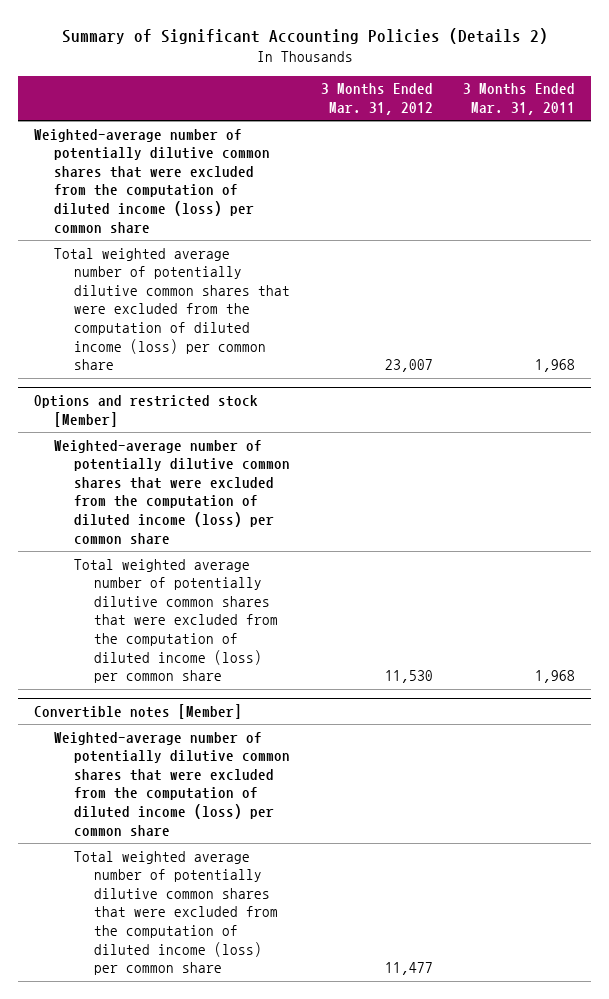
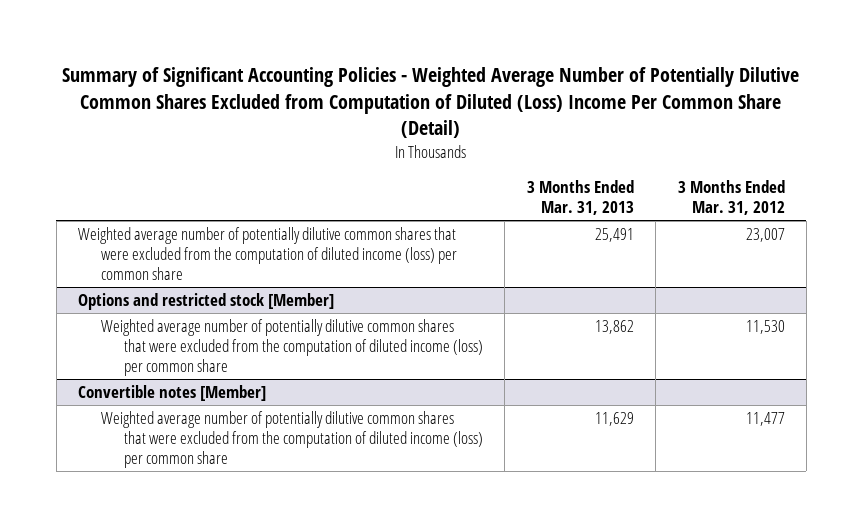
- Summary of Significant Accounting Policies (Details 2)
+ Summary of Significant Accounting Policies - Weighted Average Number of Potentially Dilutive Common Shares Excluded from Computation of Diluted (Loss) Income Per Common Share (Detail)
- | 3 Months Ended Mar. 31, 2012 | 3 Months Ended Mar. 31, 2011
+ | 3 Months Ended Mar. 31, 2013 | 3 Months Ended Mar. 31, 2012
- Weighted-average number of potentially dilutive common shares that were excluded from the computation of diluted income (loss) per common share
- Total weighted average number of potentially dilutive common shares that were excluded from the computation of diluted income (loss) per common share | 23,007 | 1,968
+ Weighted average number of potentially dilutive common shares that were excluded from the computation of diluted income (loss) per common share | 25,491 | 23,007
@ Options and restricted stock [Member]
- Weighted-average number of potentially dilutive common shares that were excluded from the computation of diluted income (loss) per common share
- Total weighted average number of potentially dilutive common shares that were excluded from the computation of diluted income (loss) per common share | 11,530 | 1,968
+ Weighted average number of potentially dilutive common shares that were excluded from the computation of diluted income (loss) per common share | 13,862 | 11,530
@ Convertible notes [Member]
- Weighted-average number of potentially dilutive common shares that were excluded from the computation of diluted income (loss) per common share
- Total weighted average number of potentially dilutive common shares that were excluded from the computation of diluted income (loss) per common share | 11,477 |
+ Weighted average number of potentially dilutive common shares that were excluded from the computation of diluted income (loss) per common share | 11,629 | 11,477

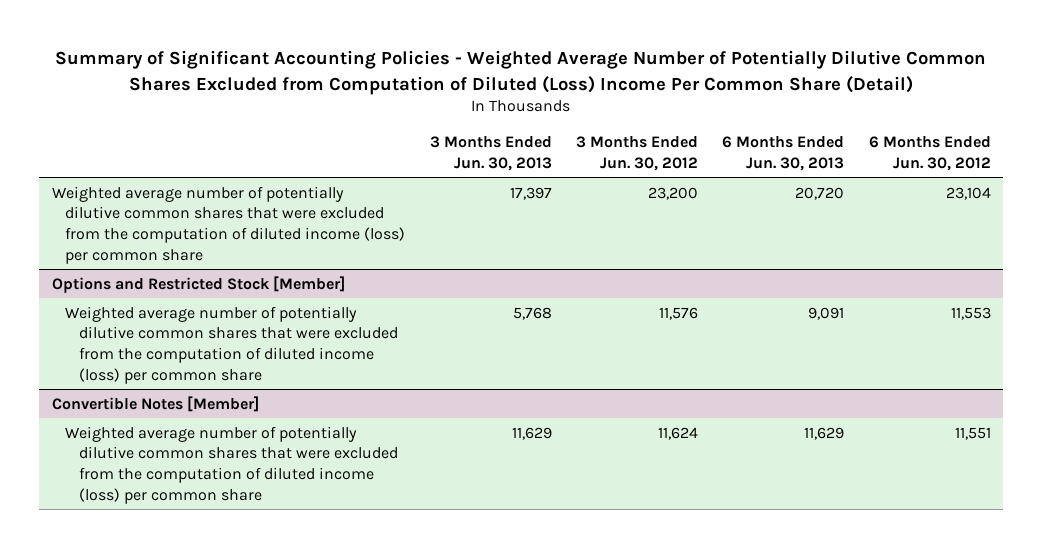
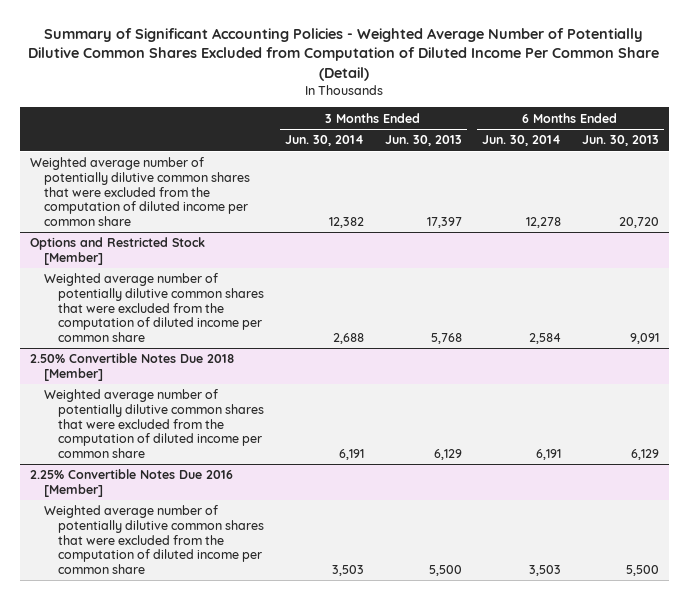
- Summary of Significant Accounting Policies - Weighted Average Number of Potentially Dilutive Common Shares Excluded from Computation of Diluted (Loss) Income Per Common Share (Detail)
+ Summary of Significant Accounting Policies - Weighted Average Number of Potentially Dilutive Common Shares Excluded from Computation of Diluted Income Per Common Share (Detail)
- | 3 Months Ended Jun. 30, 2013 | 3 Months Ended Jun. 30, 2012 | 6 Months Ended Jun. 30, 2013 | 6 Months Ended Jun. 30, 2012
+ | 3 Months Ended Jun. 30, 2014 | 3 Months Ended Jun. 30, 2013 | 6 Months Ended Jun. 30, 2014 | 6 Months Ended Jun. 30, 2013
- Weighted average number of potentially dilutive common shares that were excluded from the computation of diluted income (loss) per common share | 17,397 | 23,200 | 20,720 | 23,104
+ Weighted average number of potentially dilutive common shares that were excluded from the computation of diluted income per common share | 12,382 | 17,397 | 12,278 | 20,720
@ Options and Restricted Stock [Member]
- Weighted average number of potentially dilutive common shares that were excluded from the computation of diluted income (loss) per common share | 5,768 | 11,576 | 9,091 | 11,553
- Convertible Notes [Member]
- Weighted average number of potentially dilutive common shares that were excluded from the computation of diluted income (loss) per common share | 11,629 | 11,624 | 11,629 | 11,551
@ Options and Restricted Stock [Member]
+ Weighted average number of potentially dilutive common shares that were excluded from the computation of diluted income per common share | 2,688 | 5,768 | 2,584 | 9,091
+ 2.50% Convertible Notes Due 2018 [Member]
+ Weighted average number of potentially dilutive common shares that were excluded from the computation of diluted income per common share | 6,191 | 6,129 | 6,191 | 6,129
+ 2.25% Convertible Notes Due 2016 [Member]
+ Weighted average number of potentially dilutive common shares that were excluded from the computation of diluted income per common share | 3,503 | 5,500 | 3,503 | 5,500

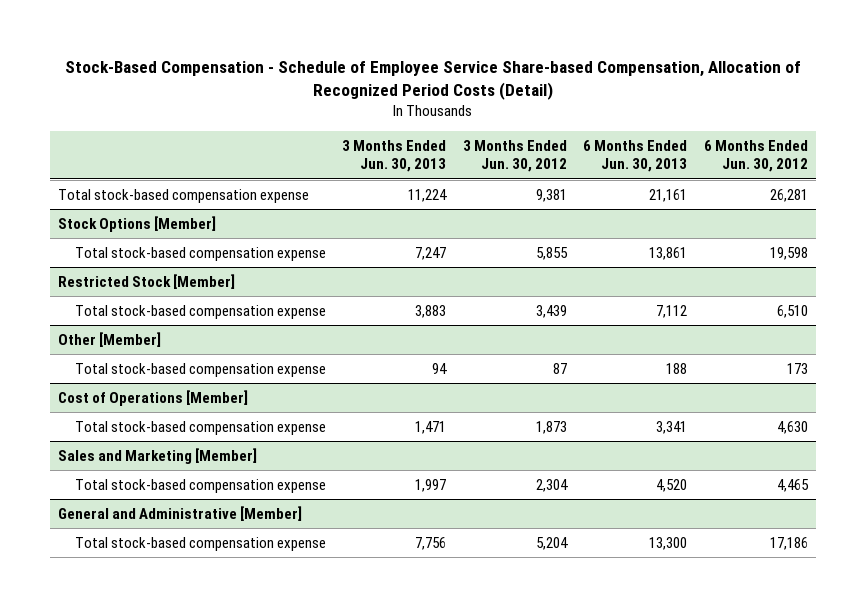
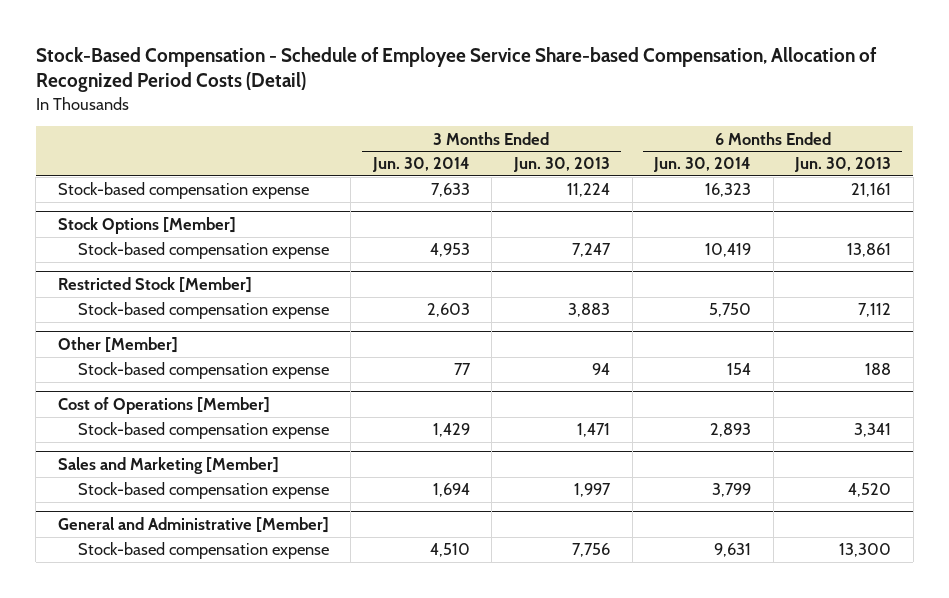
- | 3 Months Ended Jun. 30, 2013 | 3 Months Ended Jun. 30, 2012 | 6 Months Ended Jun. 30, 2013 | 6 Months Ended Jun. 30, 2012
+ | 3 Months Ended Jun. 30, 2014 | 3 Months Ended Jun. 30, 2013 | 6 Months Ended Jun. 30, 2014 | 6 Months Ended Jun. 30, 2013
- Total stock-based compensation expense | 11,224 | 9,381 | 21,161 | 26,281
+ Stock-based compensation expense | 7,633 | 11,224 | 16,323 | 21,161
@ Stock Options [Member]
- Total stock-based compensation expense | 7,247 | 5,855 | 13,861 | 19,598
+ Stock-based compensation expense | 4,953 | 7,247 | 10,419 | 13,861
@ Restricted Stock [Member]
- Total stock-based compensation expense | 3,883 | 3,439 | 7,112 | 6,510
+ Stock-based compensation expense | 2,603 | 3,883 | 5,750 | 7,112
@ Other [Member]
- Total stock-based compensation expense | 94 | 87 | 188 | 173
+ Stock-based compensation expense | 77 | 94 | 154 | 188
@ Cost of Operations [Member]
- Total stock-based compensation expense | 1,471 | 1,873 | 3,341 | 4,630
+ Stock-based compensation expense | 1,429 | 1,471 | 2,893 | 3,341
@ Sales and Marketing [Member]
- Total stock-based compensation expense | 1,997 | 2,304 | 4,520 | 4,465
+ Stock-based compensation expense | 1,694 | 1,997 | 3,799 | 4,520
@ General and Administrative [Member]
- Total stock-based compensation expense | 7,756 | 5,204 | 13,300 | 17,186
+ Stock-based compensation expense | 4,510 | 7,756 | 9,631 | 13,300

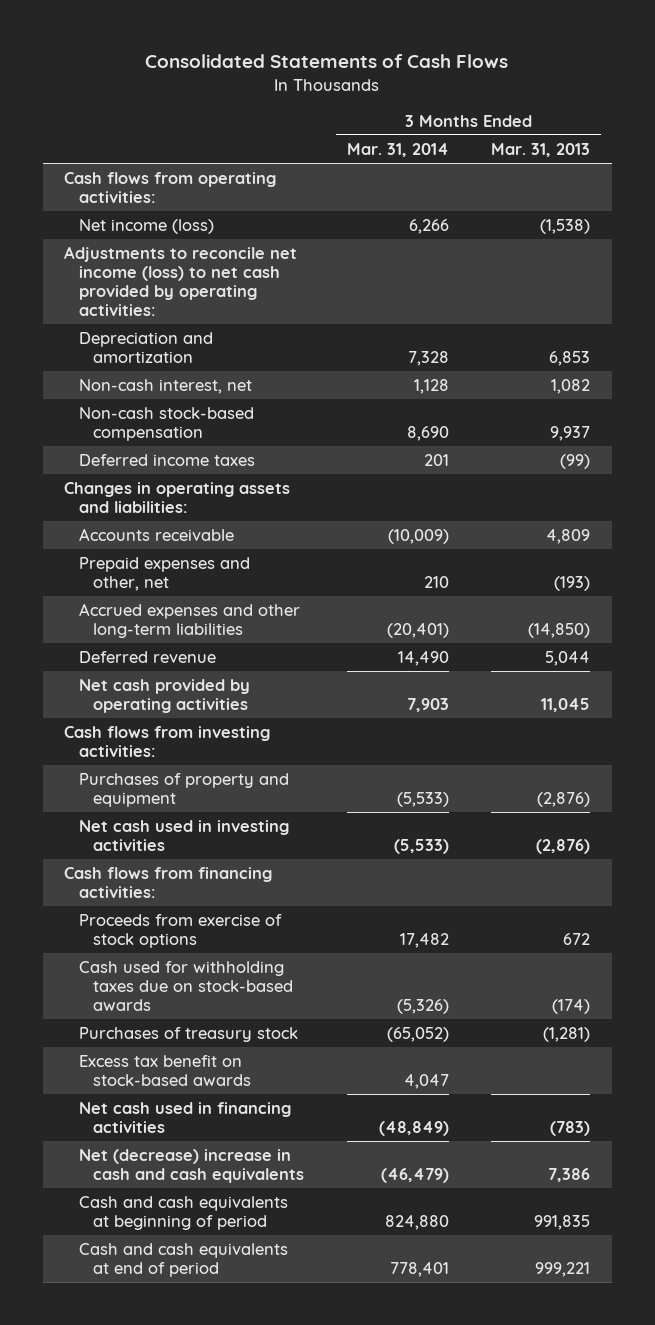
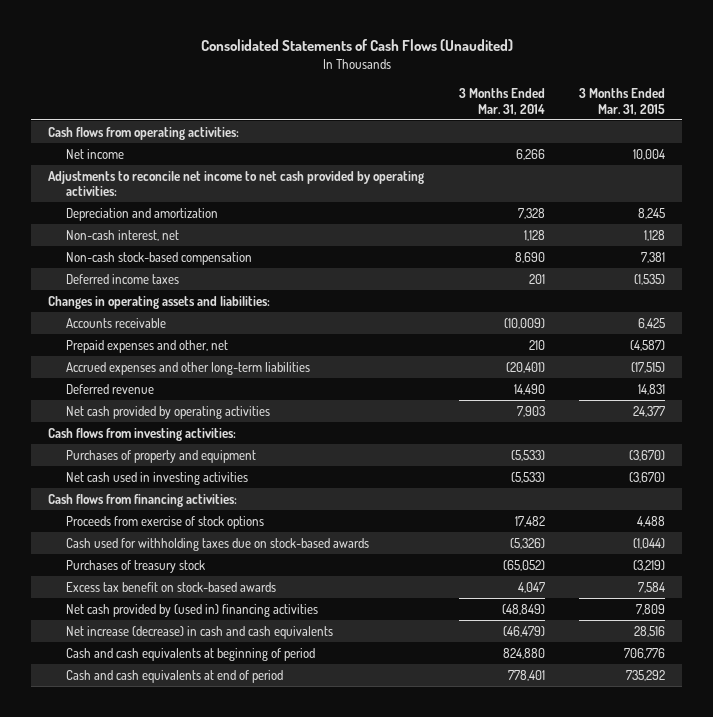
- Consolidated Statements of Cash Flows
+ Consolidated Statements of Cash Flows (Unaudited)
- | 3 Months Ended Mar. 31, 2014 | 3 Months Ended Mar. 31, 2013
+ | 3 Months Ended Mar. 31, 2014 | 3 Months Ended Mar. 31, 2015
- Net income (loss) | 6,266 | (1,538)
- Adjustments to reconcile net income (loss) to net cash provided by operating activities:
+ Net income | 6,266 | 10,004
+ Adjustments to reconcile net income to net cash provided by operating activities:
- Net cash used in financing activities | (48,849) | (783)
- Net (decrease) increase in cash and cash equivalents | (46,479) | 7,386
+ Net cash provided by (used in) financing activities | (48,849) | 7,809
+ Net increase (decrease) in cash and cash equivalents | (46,479) | 28,516

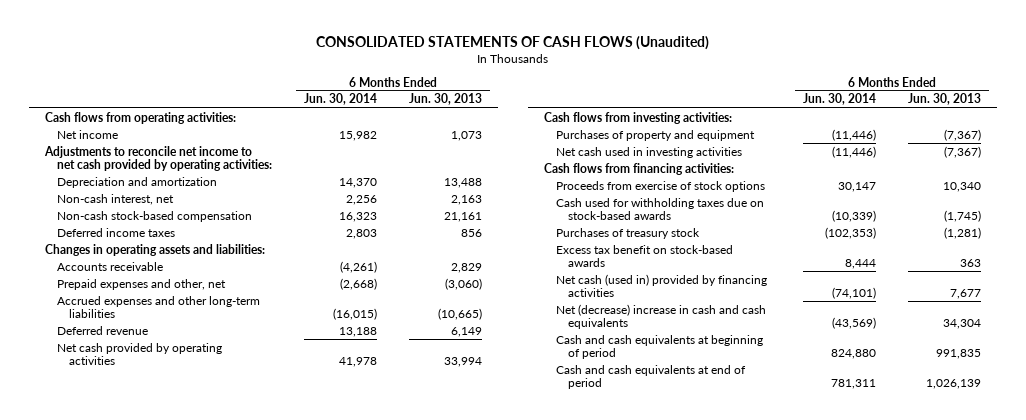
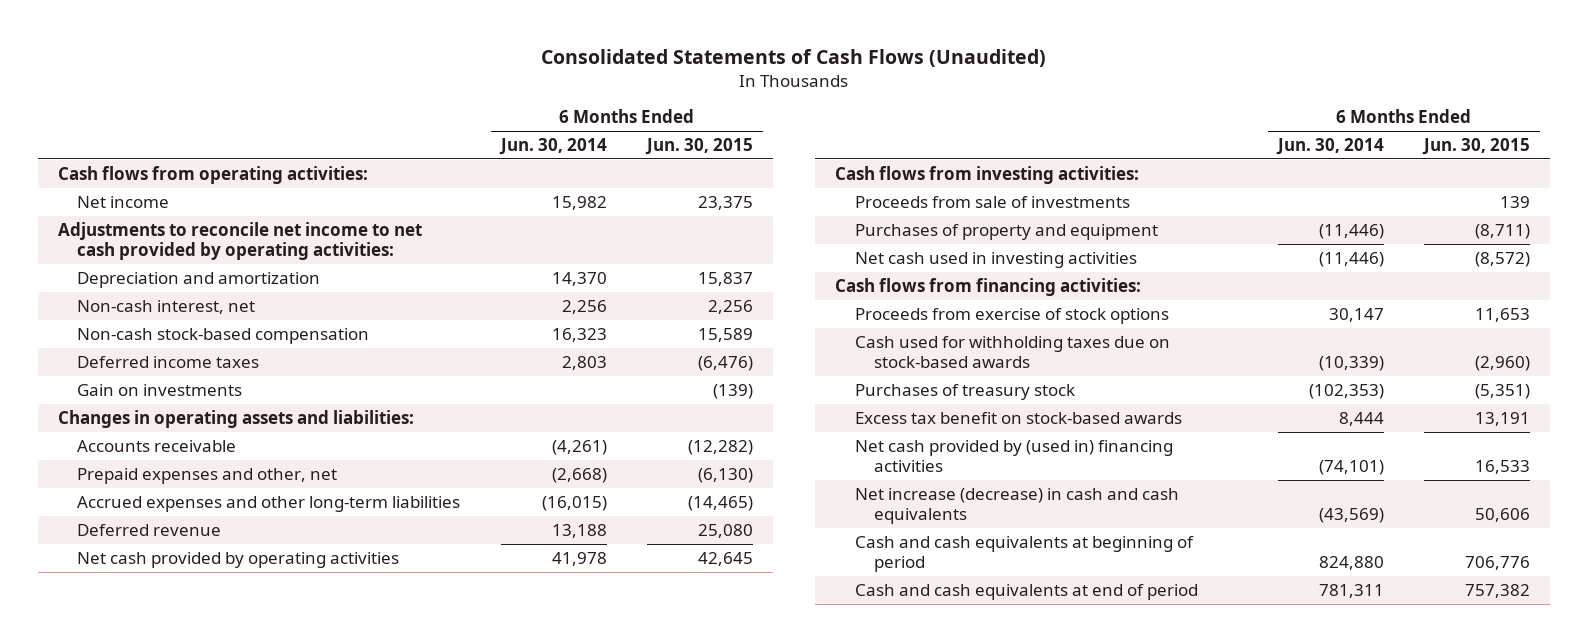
- CONSOLIDATED STATEMENTS OF CASH FLOWS (Unaudited)
+ Consolidated Statements of Cash Flows (Unaudited)
- | 6 Months Ended Jun. 30, 2014 | 6 Months Ended Jun. 30, 2013
+ | 6 Months Ended Jun. 30, 2014 | 6 Months Ended Jun. 30, 2015
+ Gain on investments | | (139)
+ Proceeds from sale of investments | | 139
- Net cash (used in) provided by financing activities | (74,101) | 7,677
- Net (decrease) increase in cash and cash equivalents | (43,569) | 34,304
+ Net cash provided by (used in) financing activities | (74,101) | 16,533
+ Net increase (decrease) in cash and cash equivalents | (43,569) | 50,606

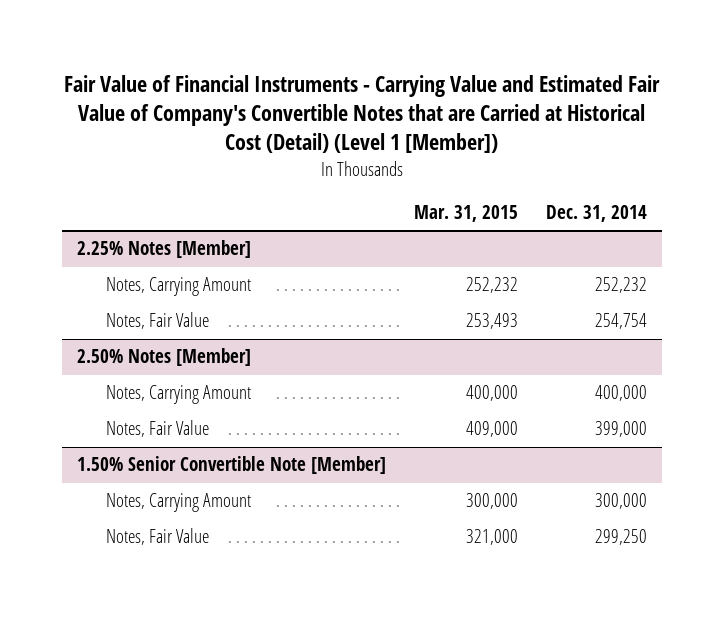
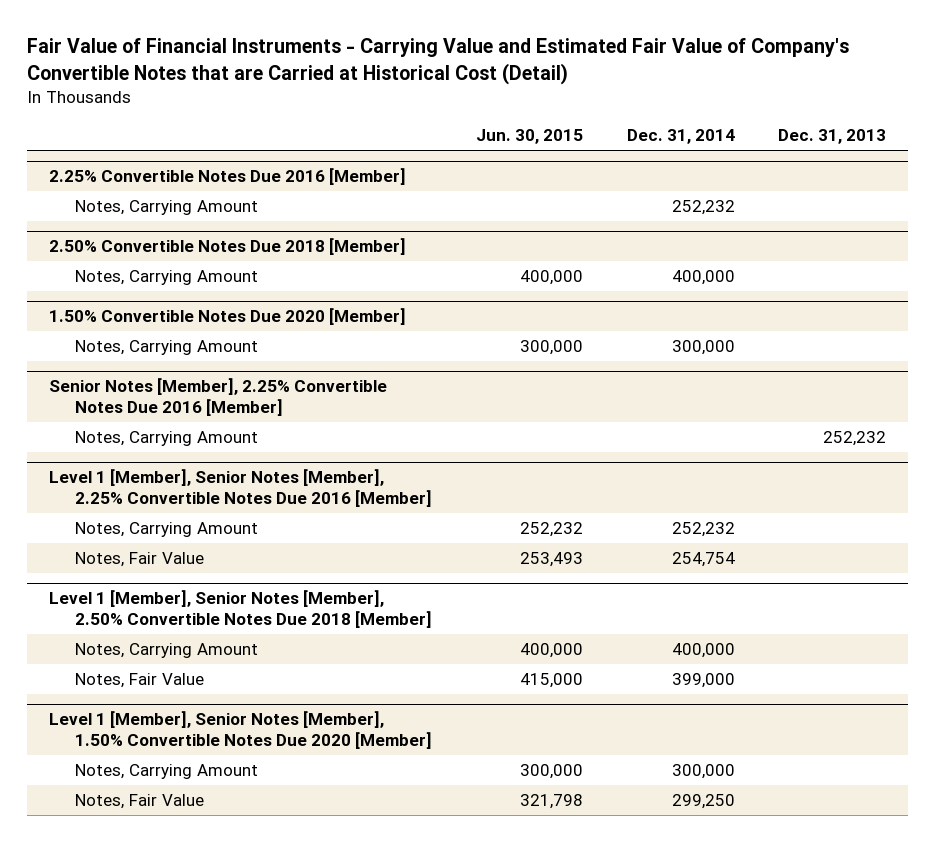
- Fair Value of Financial Instruments - Carrying Value and Estimated Fair Value of Company's Convertible Notes that are Carried at Historical Cost (Detail) (Level 1 [Member])
+ Fair Value of Financial Instruments - Carrying Value and Estimated Fair Value of Company's Convertible Notes that are Carried at Historical Cost (Detail)
- | Mar. 31, 2015 | Dec. 31, 2014
+ | Jun. 30, 2015 | Dec. 31, 2014 | Dec. 31, 2013
- 2.25% Notes [Member]
+ 2.25% Convertible Notes Due 2016 [Member]
+ 2.50% Convertible Notes Due 2018 [Member]
+ Notes, Carrying Amount | 400,000 | 400,000 |
+ 1.50% Convertible Notes Due 2020 [Member]
+ Notes, Carrying Amount | 300,000 | 300,000 |
+ Senior Notes [Member], 2.25% Convertible Notes Due 2016 [Member]
+ Notes, Carrying Amount | | | 252,232
+ Level 1 [Member], Senior Notes [Member], 2.25% Convertible Notes Due 2016 [Member]
+ Notes, Carrying Amount | 252,232 | 252,232 |
- 2.50% Notes [Member]
+ Level 1 [Member], Senior Notes [Member], 2.50% Convertible Notes Due 2018 [Member]
- 1.50% Senior Convertible Note [Member]
+ Level 1 [Member], Senior Notes [Member], 1.50% Convertible Notes Due 2020 [Member]

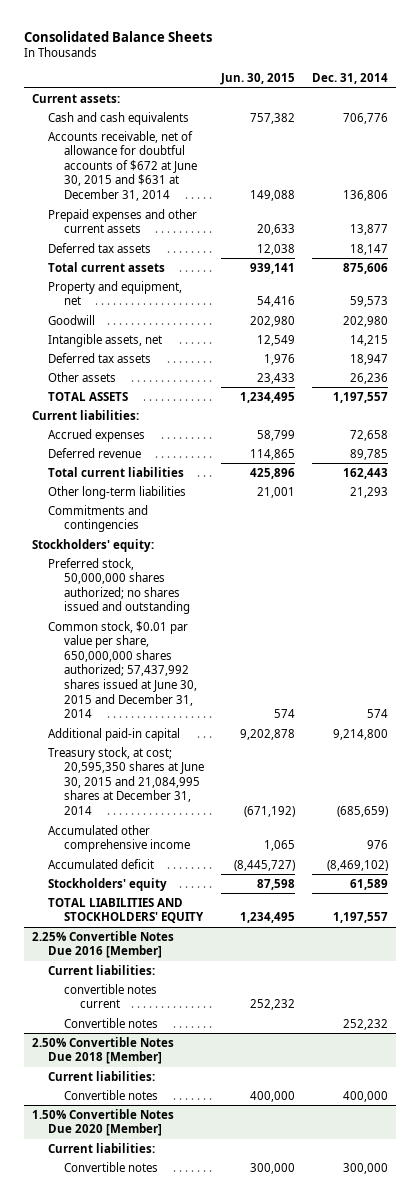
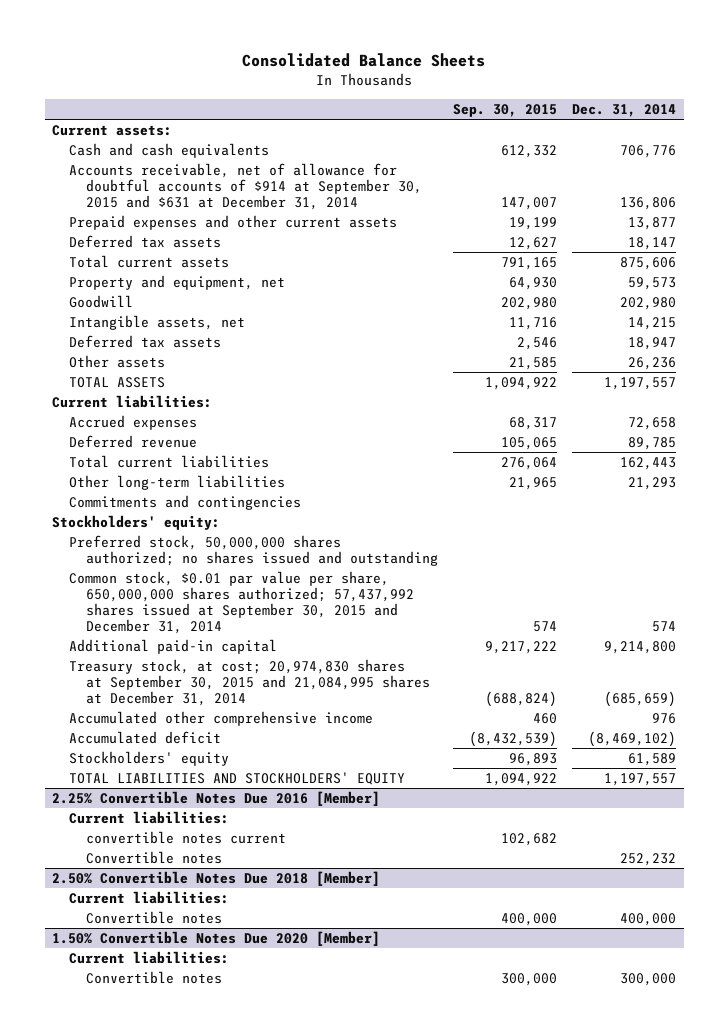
- | Jun. 30, 2015 | Dec. 31, 2014
+ | Sep. 30, 2015 | Dec. 31, 2014
- Accounts receivable, net of allowance for doubtful accounts of $672 at June 30, 2015 and $631 at December 31, 2014 | 149,088 | 136,806
+ Accounts receivable, net of allowance for doubtful accounts of $914 at September 30, 2015 and $631 at December 31, 2014 | 147,007 | 136,806
- Common stock, $0.01 par value per share, 650,000,000 shares authorized; 57,437,992 shares issued at June 30, 2015 and December 31, 2014 | 574 | 574
+ Common stock, $0.01 par value per share, 650,000,000 shares authorized; 57,437,992 shares issued at September 30, 2015 and December 31, 2014 | 574 | 574
- Treasury stock, at cost; 20,595,350 shares at June 30, 2015 and 21,084,995 shares at December 31, 2014 | (671,192) | (685,659)
+ Treasury stock, at cost; 20,974,830 shares at September 30, 2015 and 21,084,995 shares at December 31, 2014 | (688,824) | (685,659)

